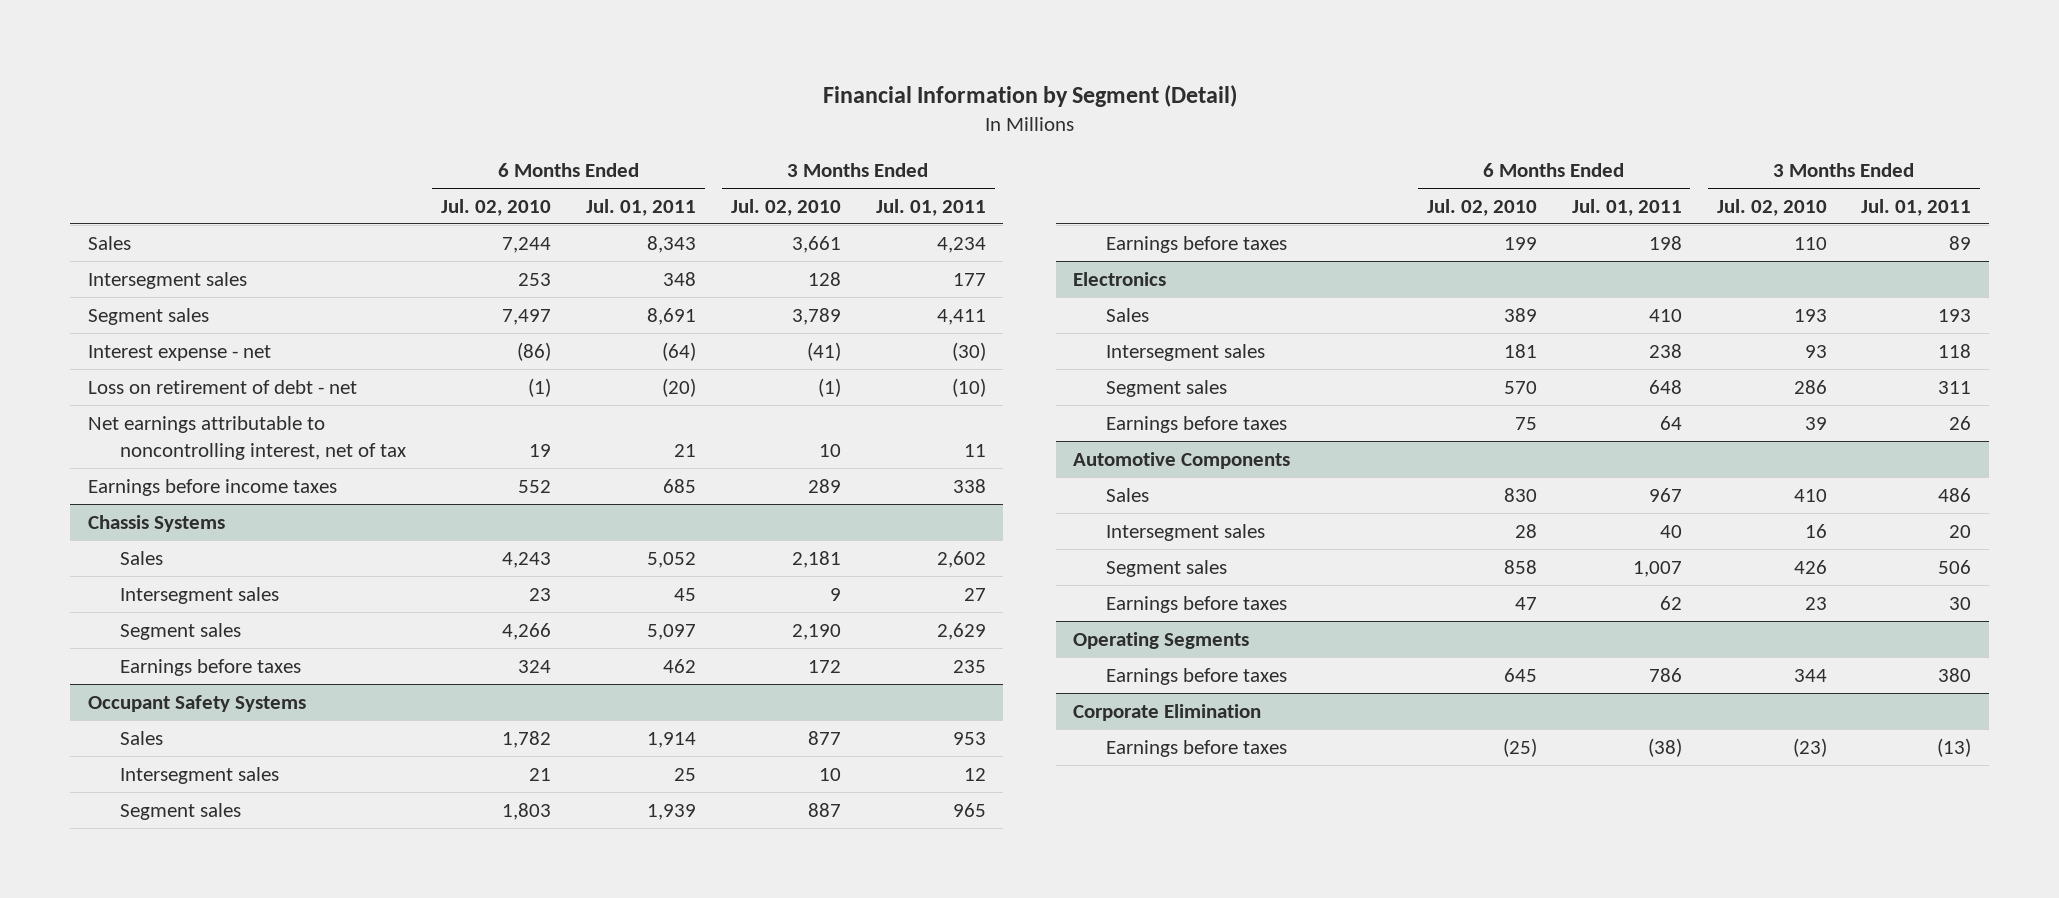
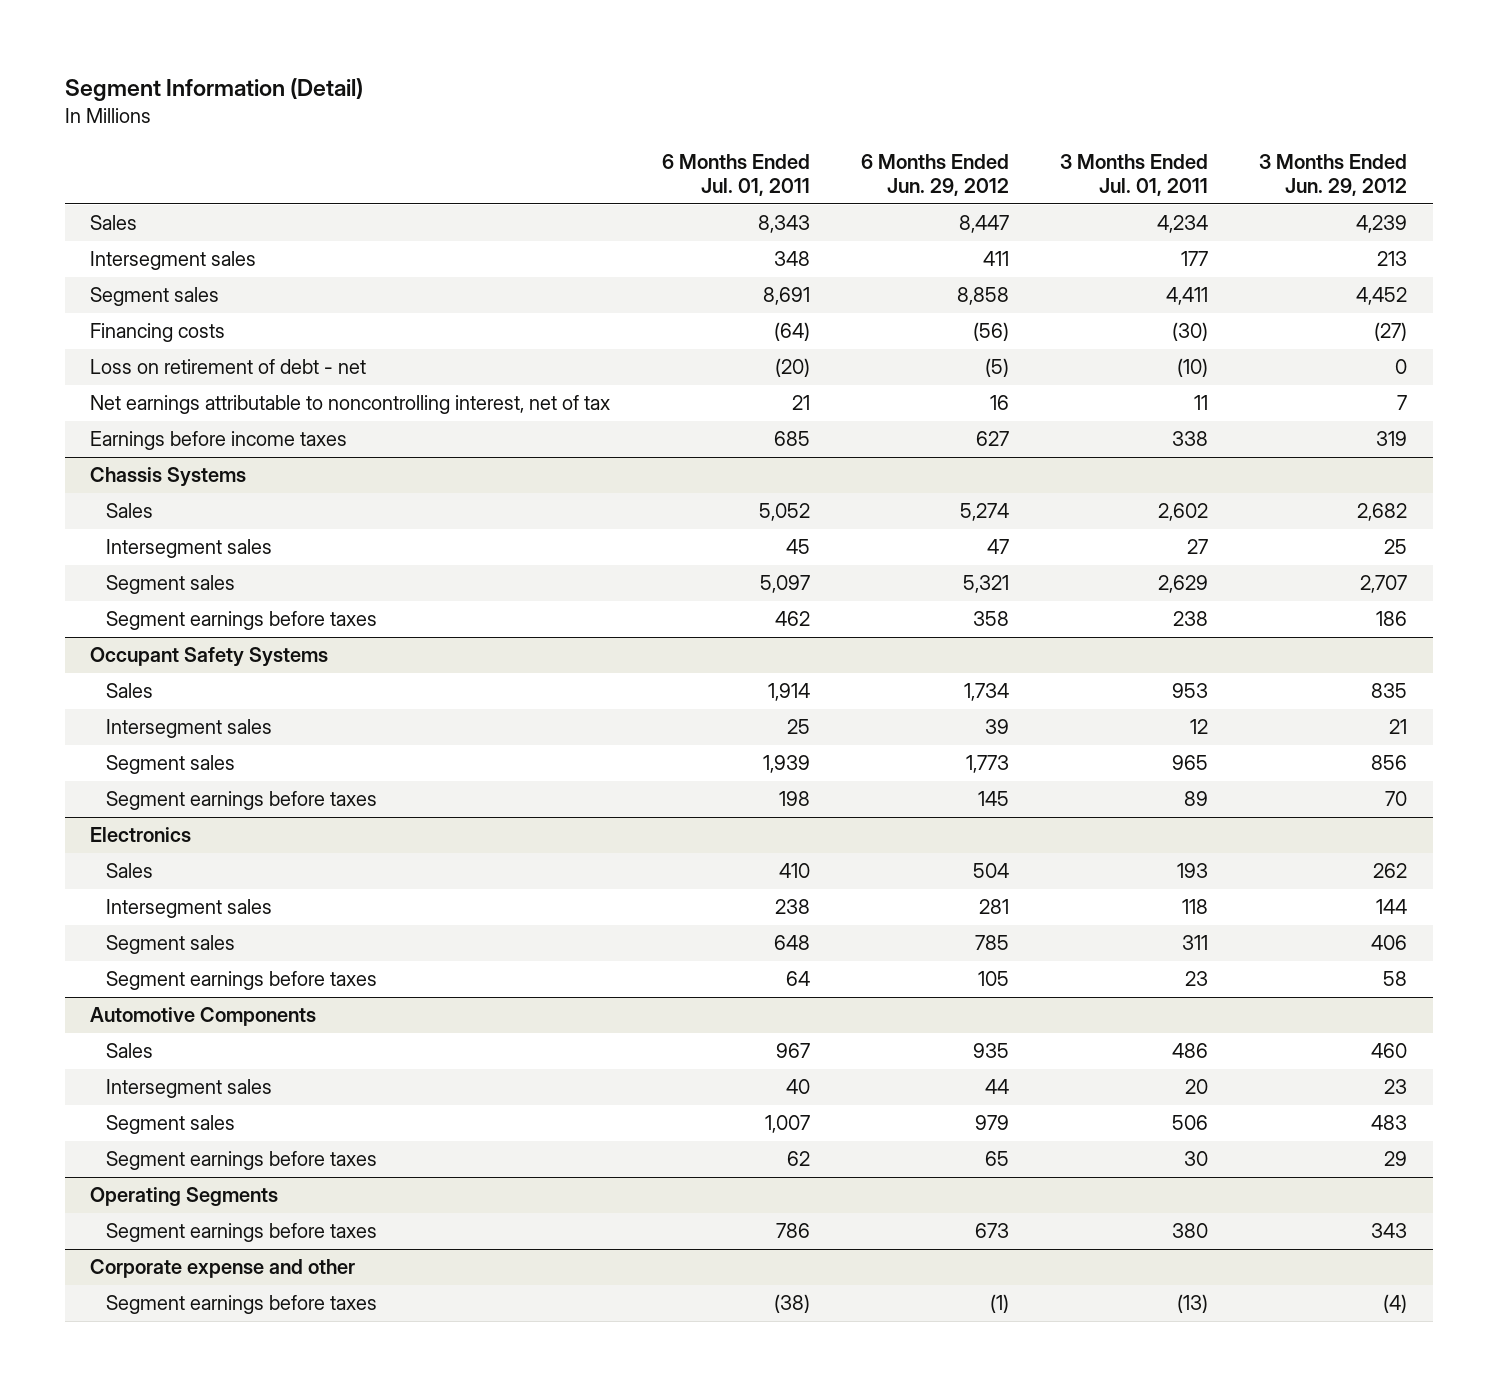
- Financial Information by Segment (Detail)
+ Segment Information (Detail)
- | 6 Months Ended Jul. 02, 2010 | 6 Months Ended Jul. 01, 2011 | 3 Months Ended Jul. 02, 2010 | 3 Months Ended Jul. 01, 2011
+ | 6 Months Ended Jul. 01, 2011 | 6 Months Ended Jun. 29, 2012 | 3 Months Ended Jul. 01, 2011 | 3 Months Ended Jun. 29, 2012
- Interest expense - net | (86) | (64) | (41) | (30)
+ Financing costs | (64) | (56) | (30) | (27)
@ Chassis Systems
- Earnings before taxes | 324 | 462 | 172 | 235
+ Segment earnings before taxes | 462 | 358 | 238 | 186
@ Occupant Safety Systems
- Earnings before taxes | 199 | 198 | 110 | 89
+ Segment earnings before taxes | 198 | 145 | 89 | 70
@ Electronics
- Earnings before taxes | 75 | 64 | 39 | 26
+ Segment earnings before taxes | 64 | 105 | 23 | 58
@ Automotive Components
- Earnings before taxes | 47 | 62 | 23 | 30
+ Segment earnings before taxes | 62 | 65 | 30 | 29
@ Operating Segments
- Earnings before taxes | 645 | 786 | 344 | 380
- Corporate Elimination
- Earnings before taxes | (25) | (38) | (23) | (13)
@ Operating Segments
+ Segment earnings before taxes | 786 | 673 | 380 | 343
+ Corporate expense and other
+ Segment earnings before taxes | (38) | (1) | (13) | (4)

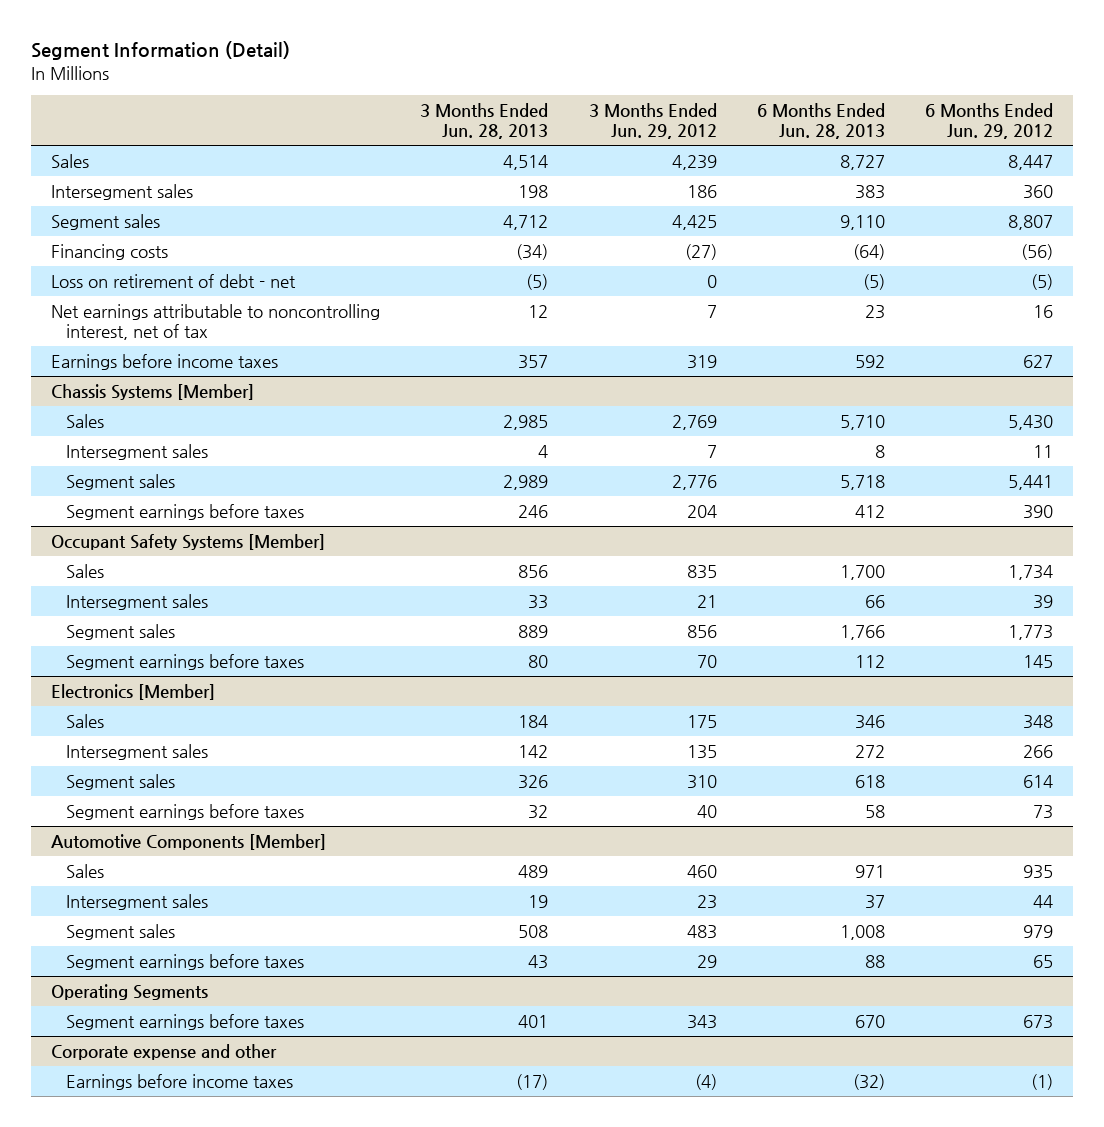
- | 6 Months Ended Jul. 01, 2011 | 6 Months Ended Jun. 29, 2012 | 3 Months Ended Jul. 01, 2011 | 3 Months Ended Jun. 29, 2012
+ | 3 Months Ended Jun. 28, 2013 | 3 Months Ended Jun. 29, 2012 | 6 Months Ended Jun. 28, 2013 | 6 Months Ended Jun. 29, 2012
- Intersegment sales | 348 | 411 | 177 | 213
- Segment sales | 8,691 | 8,858 | 4,411 | 4,452
+ Intersegment sales | 198 | 186 | 383 | 360
+ Segment sales | 4,712 | 4,425 | 9,110 | 8,807
- Chassis Systems
- Sales | 5,052 | 5,274 | 2,602 | 2,682
- Intersegment sales | 45 | 47 | 27 | 25
- Segment sales | 5,097 | 5,321 | 2,629 | 2,707
- Segment earnings before taxes | 462 | 358 | 238 | 186
- Occupant Safety Systems
+ Chassis Systems [Member]
+ Sales | 2,985 | 2,769 | 5,710 | 5,430
+ Intersegment sales | 4 | 7 | 8 | 11
+ Segment sales | 2,989 | 2,776 | 5,718 | 5,441
+ Segment earnings before taxes | 246 | 204 | 412 | 390
+ Occupant Safety Systems [Member]
- Electronics
- Sales | 410 | 504 | 193 | 262
- Intersegment sales | 238 | 281 | 118 | 144
- Segment sales | 648 | 785 | 311 | 406
- Segment earnings before taxes | 64 | 105 | 23 | 58
- Automotive Components
+ Electronics [Member]
+ Sales | 184 | 175 | 346 | 348
+ Intersegment sales | 142 | 135 | 272 | 266
+ Segment sales | 326 | 310 | 618 | 614
+ Segment earnings before taxes | 32 | 40 | 58 | 73
+ Automotive Components [Member]
@ Corporate expense and other
- Segment earnings before taxes | (38) | (1) | (13) | (4)
+ Earnings before income taxes | (17) | (4) | (32) | (1)

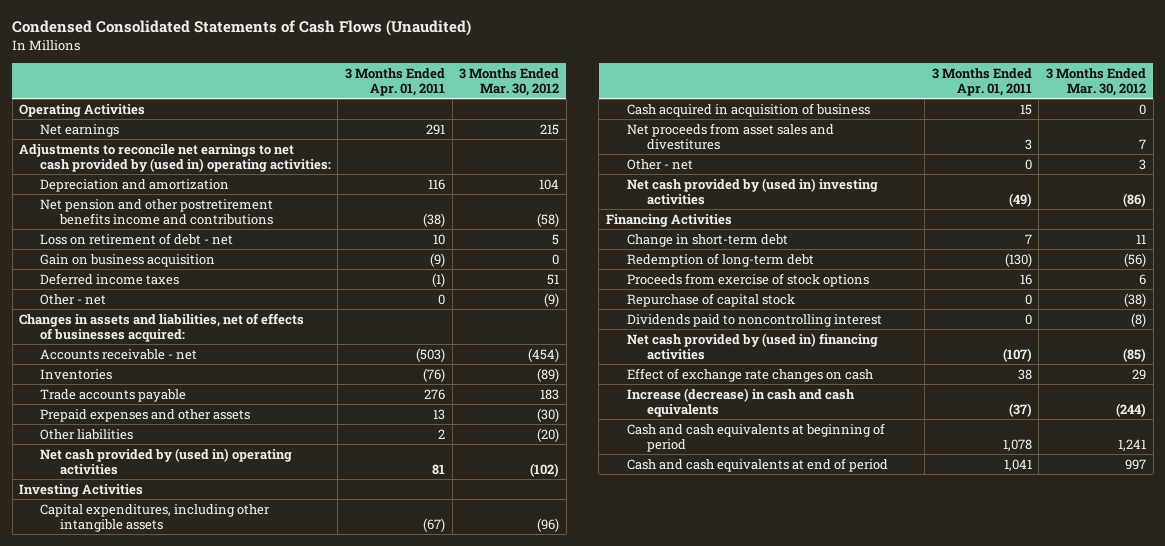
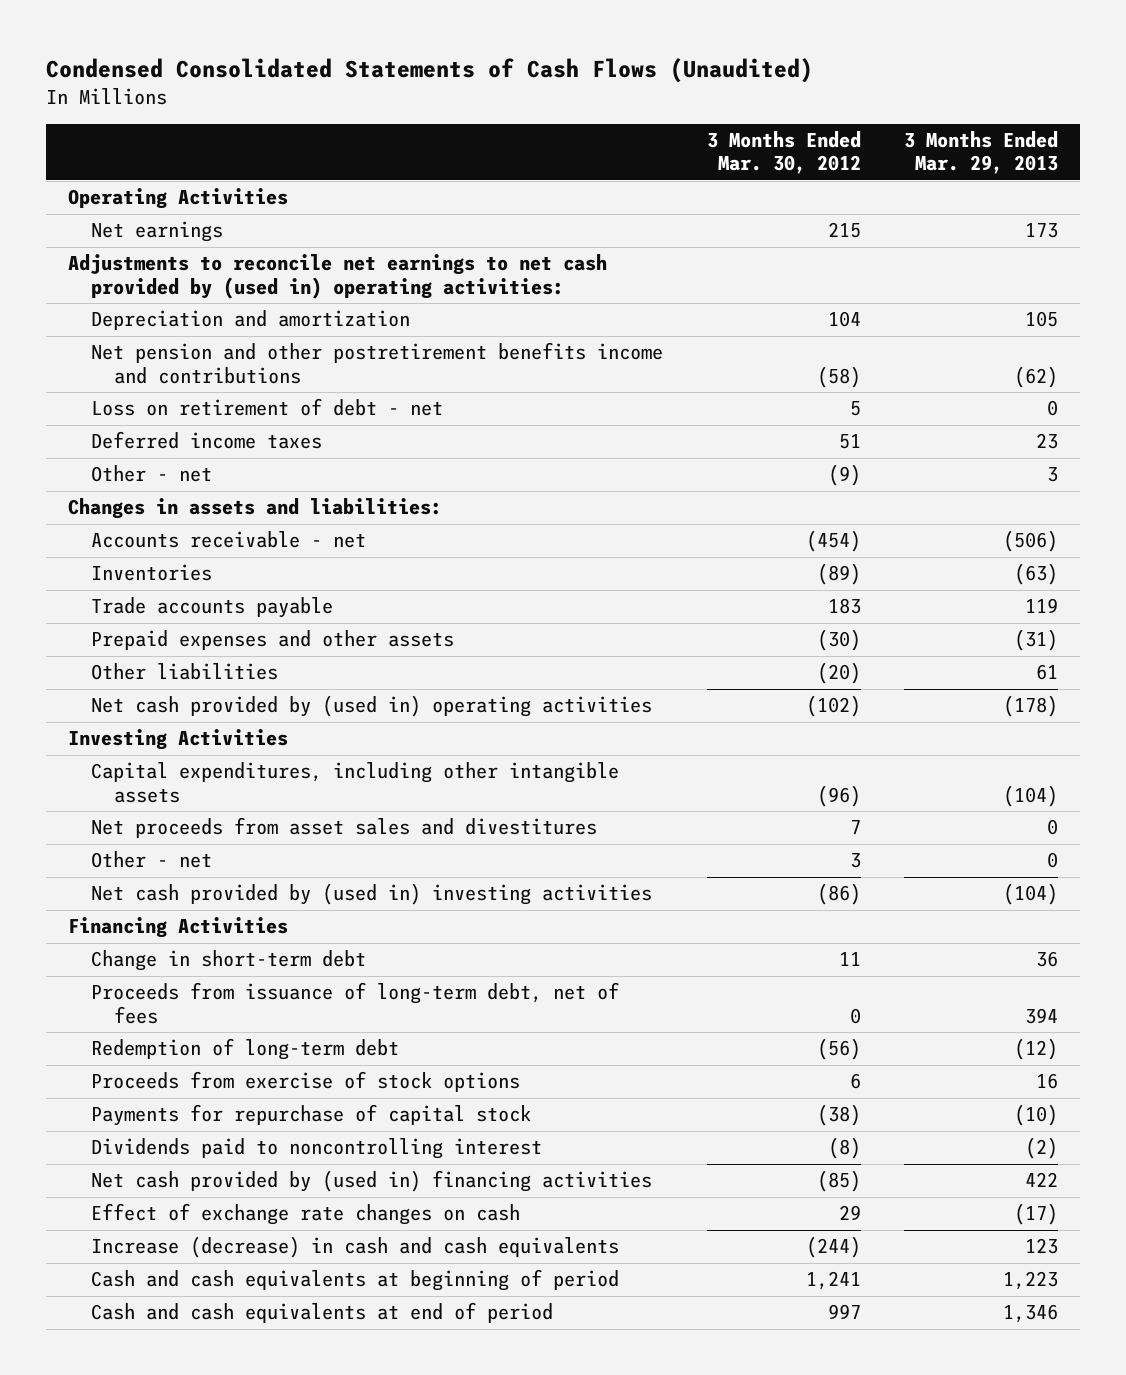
- | 3 Months Ended Apr. 01, 2011 | 3 Months Ended Mar. 30, 2012
+ | 3 Months Ended Mar. 30, 2012 | 3 Months Ended Mar. 29, 2013
- Gain on business acquisition | (9) | 0
- Changes in assets and liabilities, net of effects of businesses acquired:
+ Changes in assets and liabilities:
- Cash acquired in acquisition of business | 15 | 0
+ Proceeds from issuance of long-term debt, net of fees | 0 | 394
- Repurchase of capital stock | 0 | (38)
+ Payments for repurchase of capital stock | (38) | (10)

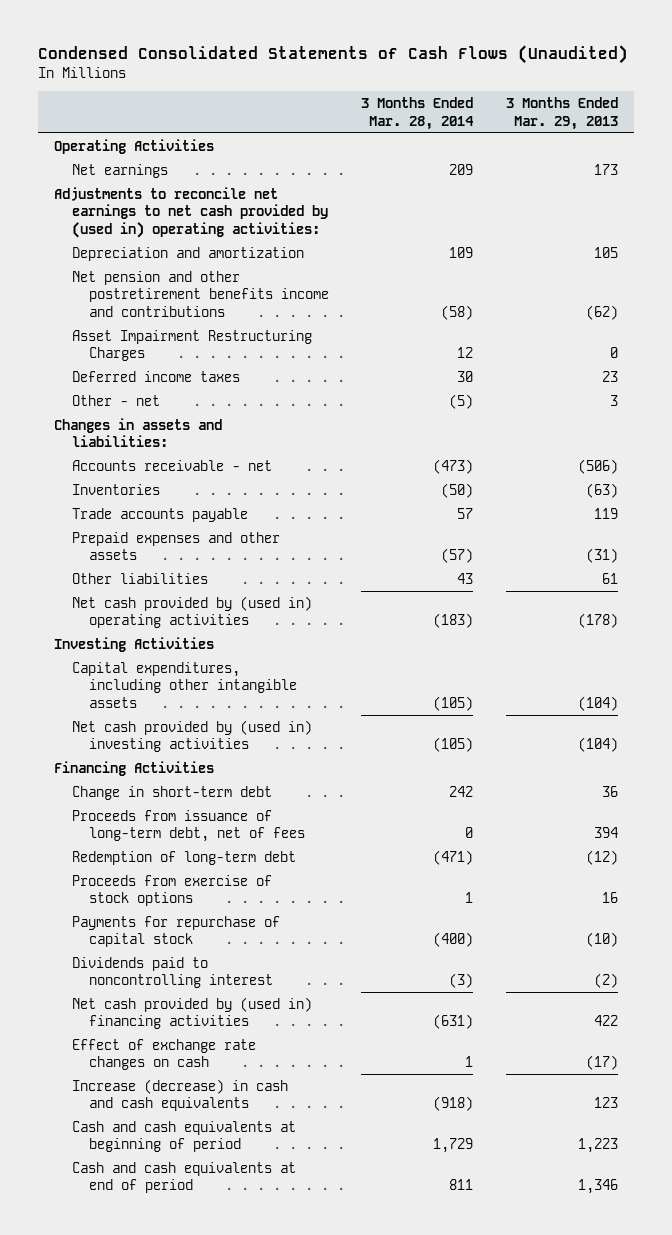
- | 3 Months Ended Mar. 30, 2012 | 3 Months Ended Mar. 29, 2013
+ | 3 Months Ended Mar. 28, 2014 | 3 Months Ended Mar. 29, 2013
- Loss on retirement of debt - net | 5 | 0
+ Asset Impairment Restructuring Charges | 12 | 0
- Net proceeds from asset sales and divestitures | 7 | 0
- Other - net | 3 | 0

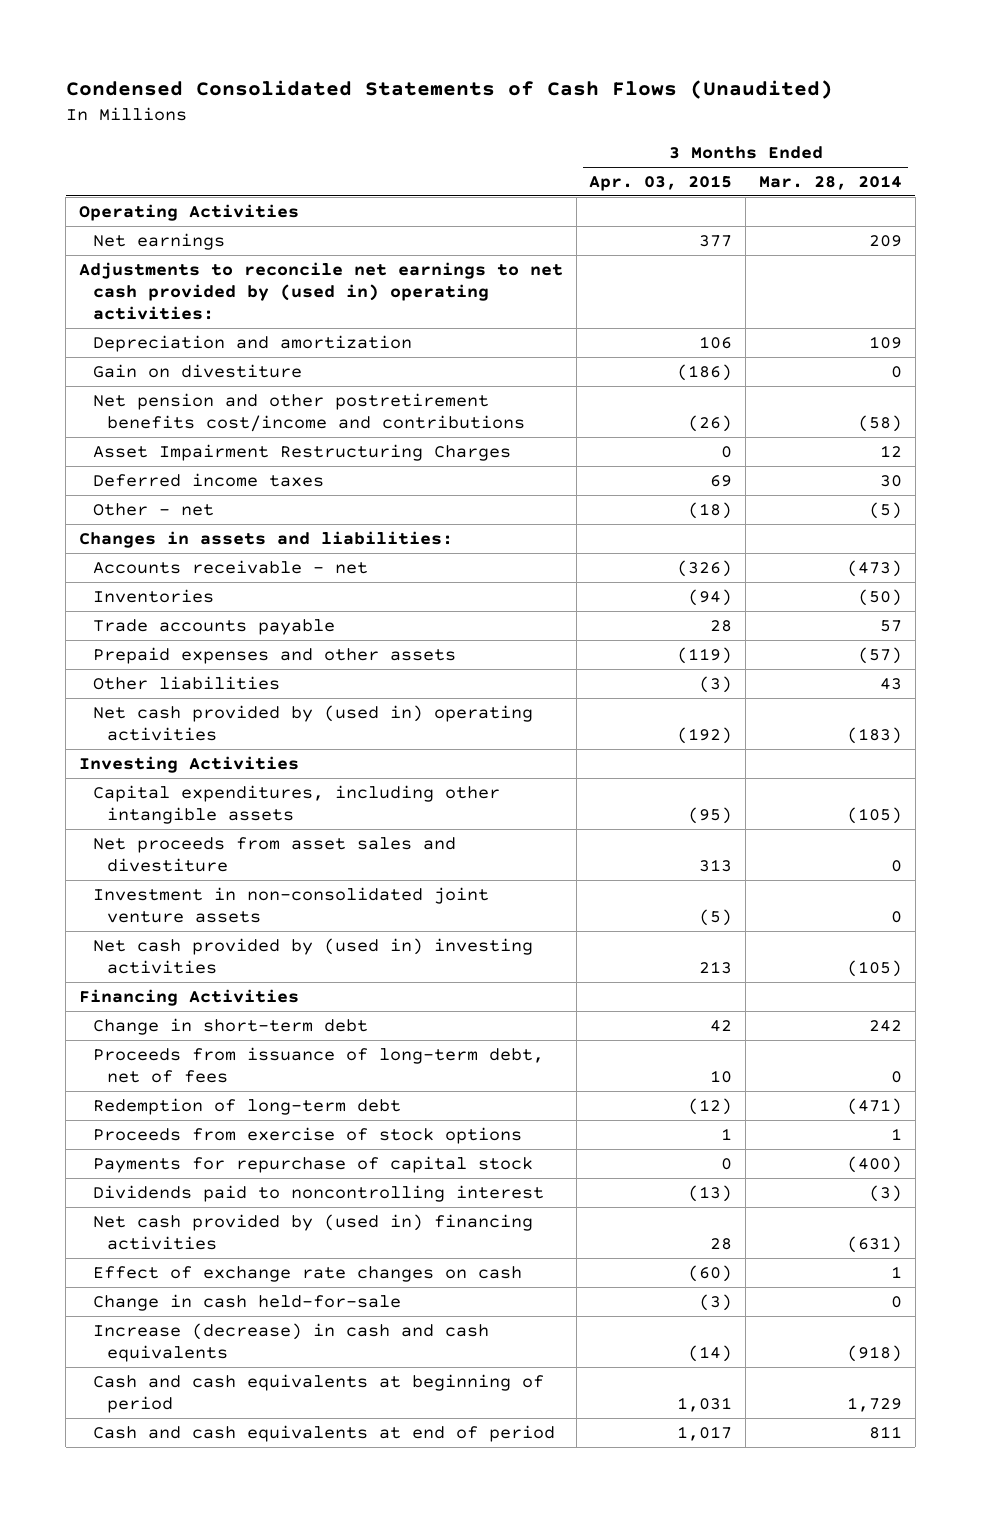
- | 3 Months Ended Mar. 28, 2014 | 3 Months Ended Mar. 29, 2013
+ | 3 Months Ended Apr. 03, 2015 | 3 Months Ended Mar. 28, 2014
- Net pension and other postretirement benefits income and contributions | (58) | (62)
+ Gain on divestiture | (186) | 0
+ Net pension and other postretirement benefits cost/income and contributions | (26) | (58)
+ Net proceeds from asset sales and divestiture | 313 | 0
+ Investment in non-consolidated joint venture assets | (5) | 0
+ Change in cash held-for-sale | (3) | 0

